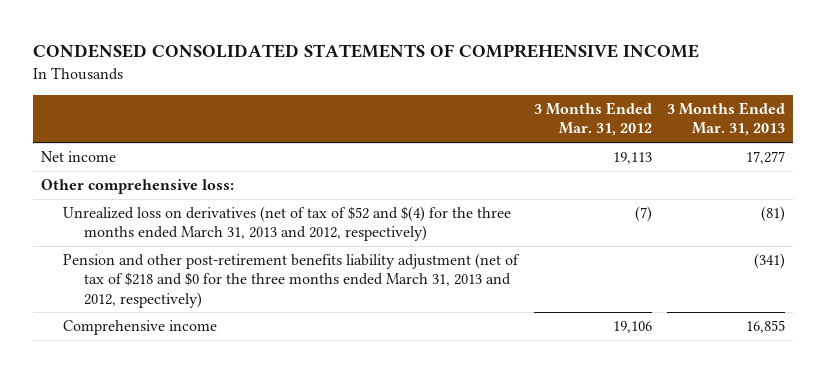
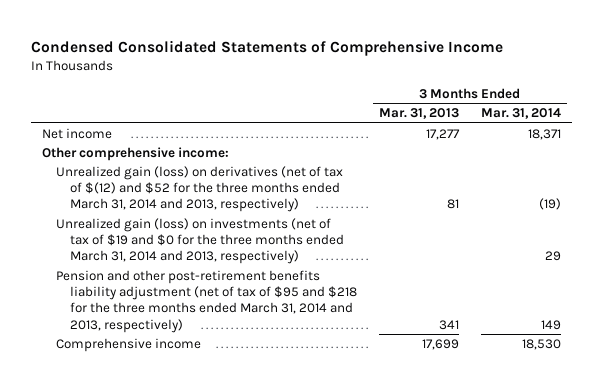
- CONDENSED CONSOLIDATED STATEMENTS OF COMPREHENSIVE INCOME
+ Condensed Consolidated Statements of Comprehensive Income
- | 3 Months Ended Mar. 31, 2012 | 3 Months Ended Mar. 31, 2013
+ | 3 Months Ended Mar. 31, 2013 | 3 Months Ended Mar. 31, 2014
- Other comprehensive loss:
- Unrealized loss on derivatives (net of tax of $52 and $(4) for the three months ended March 31, 2013 and 2012, respectively) | (7) | (81)
- Pension and other post-retirement benefits liability adjustment (net of tax of $218 and $0 for the three months ended March 31, 2013 and 2012, respectively) | | (341)
- Comprehensive income | 19,106 | 16,855
+ Other comprehensive income:
+ Unrealized gain (loss) on derivatives (net of tax of $(12) and $52 for the three months ended March 31, 2014 and 2013, respectively) | 81 | (19)
+ Unrealized gain (loss) on investments (net of tax of $19 and $0 for the three months ended March 31, 2014 and 2013, respectively) | | 29
+ Pension and other post-retirement benefits liability adjustment (net of tax of $95 and $218 for the three months ended March 31, 2014 and 2013, respectively) | 341 | 149
+ Comprehensive income | 17,699 | 18,530

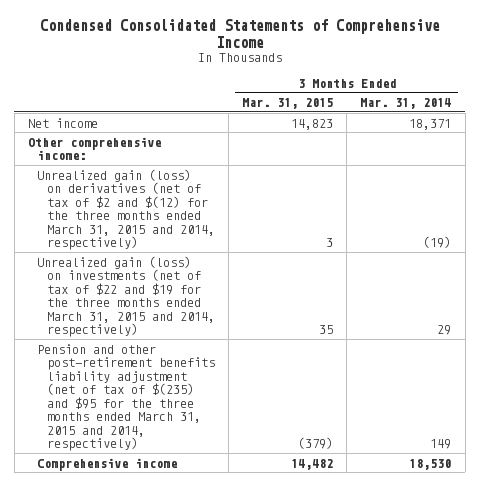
- | 3 Months Ended Mar. 31, 2013 | 3 Months Ended Mar. 31, 2014
+ | 3 Months Ended Mar. 31, 2015 | 3 Months Ended Mar. 31, 2014
- Unrealized gain (loss) on derivatives (net of tax of $(12) and $52 for the three months ended March 31, 2014 and 2013, respectively) | 81 | (19)
- Unrealized gain (loss) on investments (net of tax of $19 and $0 for the three months ended March 31, 2014 and 2013, respectively) | | 29
- Pension and other post-retirement benefits liability adjustment (net of tax of $95 and $218 for the three months ended March 31, 2014 and 2013, respectively) | 341 | 149
+ Unrealized gain (loss) on derivatives (net of tax of $2 and $(12) for the three months ended March 31, 2015 and 2014, respectively) | 3 | (19)
+ Unrealized gain (loss) on investments (net of tax of $22 and $19 for the three months ended March 31, 2015 and 2014, respectively) | 35 | 29
+ Pension and other post-retirement benefits liability adjustment (net of tax of $(235) and $95 for the three months ended March 31, 2015 and 2014, respectively) | (379) | 149

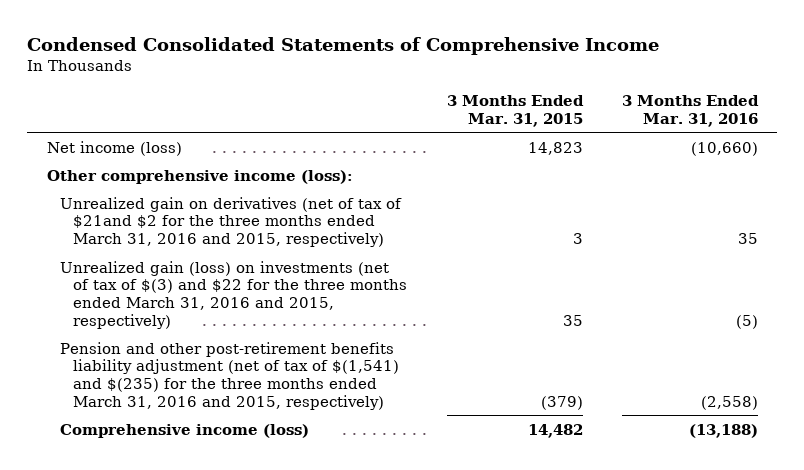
- | 3 Months Ended Mar. 31, 2015 | 3 Months Ended Mar. 31, 2014
+ | 3 Months Ended Mar. 31, 2015 | 3 Months Ended Mar. 31, 2016
- Net income | 14,823 | 18,371
- Other comprehensive income:
- Unrealized gain (loss) on derivatives (net of tax of $2 and $(12) for the three months ended March 31, 2015 and 2014, respectively) | 3 | (19)
- Unrealized gain (loss) on investments (net of tax of $22 and $19 for the three months ended March 31, 2015 and 2014, respectively) | 35 | 29
- Pension and other post-retirement benefits liability adjustment (net of tax of $(235) and $95 for the three months ended March 31, 2015 and 2014, respectively) | (379) | 149
- Comprehensive income | 14,482 | 18,530
+ Net income (loss) | 14,823 | (10,660)
+ Other comprehensive income (loss):
+ Unrealized gain on derivatives (net of tax of $21and $2 for the three months ended March 31, 2016 and 2015, respectively) | 3 | 35
+ Unrealized gain (loss) on investments (net of tax of $(3) and $22 for the three months ended March 31, 2016 and 2015, respectively) | 35 | (5)
+ Pension and other post-retirement benefits liability adjustment (net of tax of $(1,541) and $(235) for the three months ended March 31, 2016 and 2015, respectively) | (379) | (2,558)
+ Comprehensive income (loss) | 14,482 | (13,188)

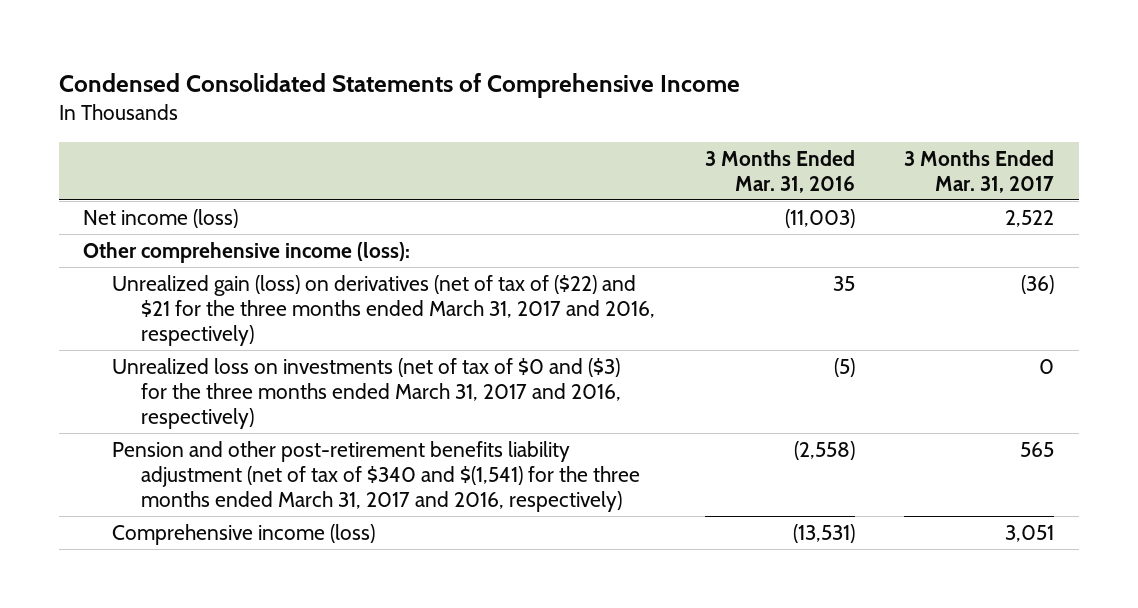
- | 3 Months Ended Mar. 31, 2015 | 3 Months Ended Mar. 31, 2016
+ | 3 Months Ended Mar. 31, 2016 | 3 Months Ended Mar. 31, 2017
- Net income (loss) | 14,823 | (10,660)
+ Net income (loss) | (11,003) | 2,522
- Unrealized gain on derivatives (net of tax of $21and $2 for the three months ended March 31, 2016 and 2015, respectively) | 3 | 35
- Unrealized gain (loss) on investments (net of tax of $(3) and $22 for the three months ended March 31, 2016 and 2015, respectively) | 35 | (5)
- Pension and other post-retirement benefits liability adjustment (net of tax of $(1,541) and $(235) for the three months ended March 31, 2016 and 2015, respectively) | (379) | (2,558)
- Comprehensive income (loss) | 14,482 | (13,188)
+ Unrealized gain (loss) on derivatives (net of tax of ($22) and $21 for the three months ended March 31, 2017 and 2016, respectively) | 35 | (36)
+ Unrealized loss on investments (net of tax of $0 and ($3) for the three months ended March 31, 2017 and 2016, respectively) | (5) | 0
+ Pension and other post-retirement benefits liability adjustment (net of tax of $340 and $(1,541) for the three months ended March 31, 2017 and 2016, respectively) | (2,558) | 565
+ Comprehensive income (loss) | (13,531) | 3,051

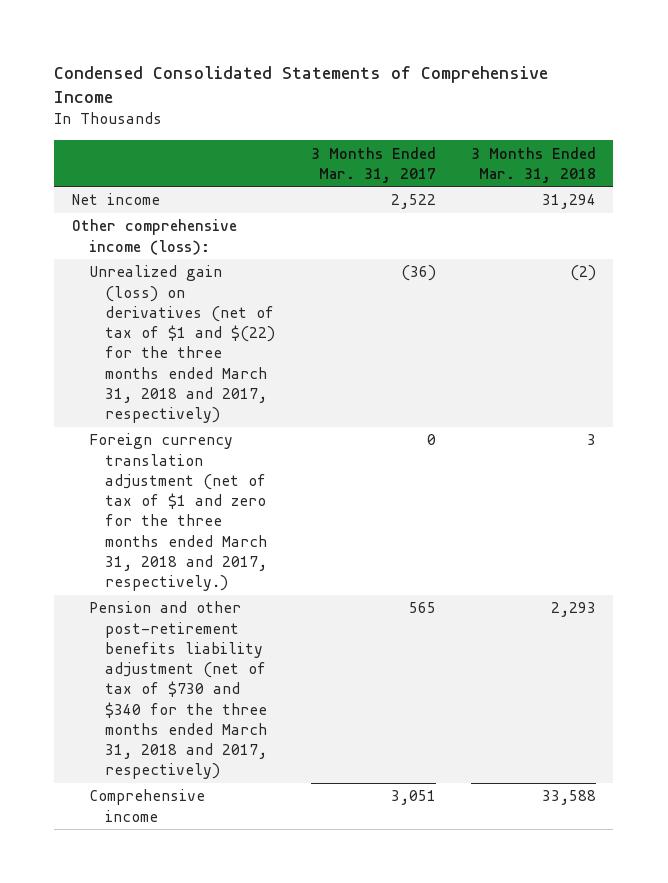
- | 3 Months Ended Mar. 31, 2016 | 3 Months Ended Mar. 31, 2017
+ | 3 Months Ended Mar. 31, 2017 | 3 Months Ended Mar. 31, 2018
- Net income (loss) | (11,003) | 2,522
+ Net income | 2,522 | 31,294
- Unrealized gain (loss) on derivatives (net of tax of ($22) and $21 for the three months ended March 31, 2017 and 2016, respectively) | 35 | (36)
- Unrealized loss on investments (net of tax of $0 and ($3) for the three months ended March 31, 2017 and 2016, respectively) | (5) | 0
- Pension and other post-retirement benefits liability adjustment (net of tax of $340 and $(1,541) for the three months ended March 31, 2017 and 2016, respectively) | (2,558) | 565
- Comprehensive income (loss) | (13,531) | 3,051
+ Unrealized gain (loss) on derivatives (net of tax of $1 and $(22) for the three months ended March 31, 2018 and 2017, respectively) | (36) | (2)
+ Foreign currency translation adjustment (net of tax of $1 and zero for the three months ended March 31, 2018 and 2017, respectively.) | 0 | 3
+ Pension and other post-retirement benefits liability adjustment (net of tax of $730 and $340 for the three months ended March 31, 2018 and 2017, respectively) | 565 | 2,293
+ Comprehensive income | 3,051 | 33,588

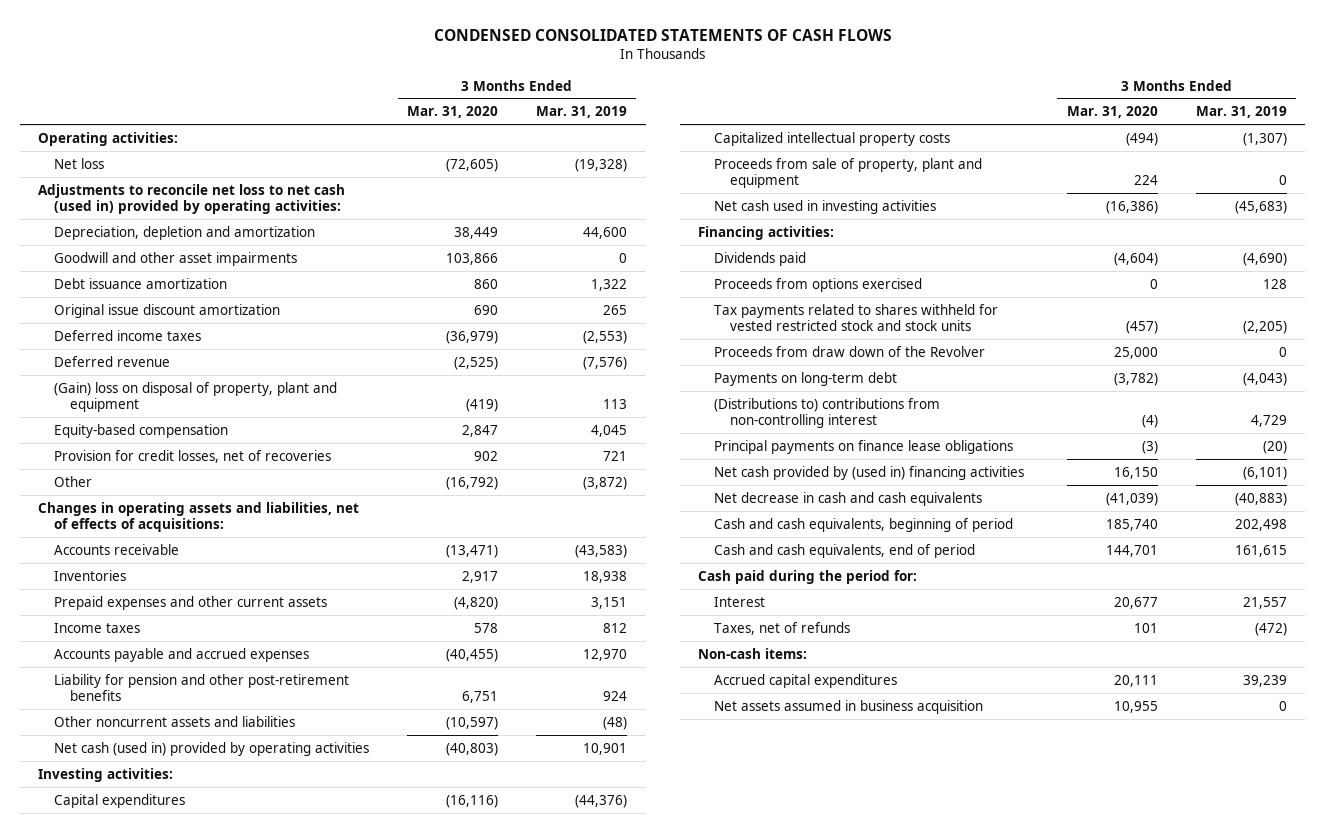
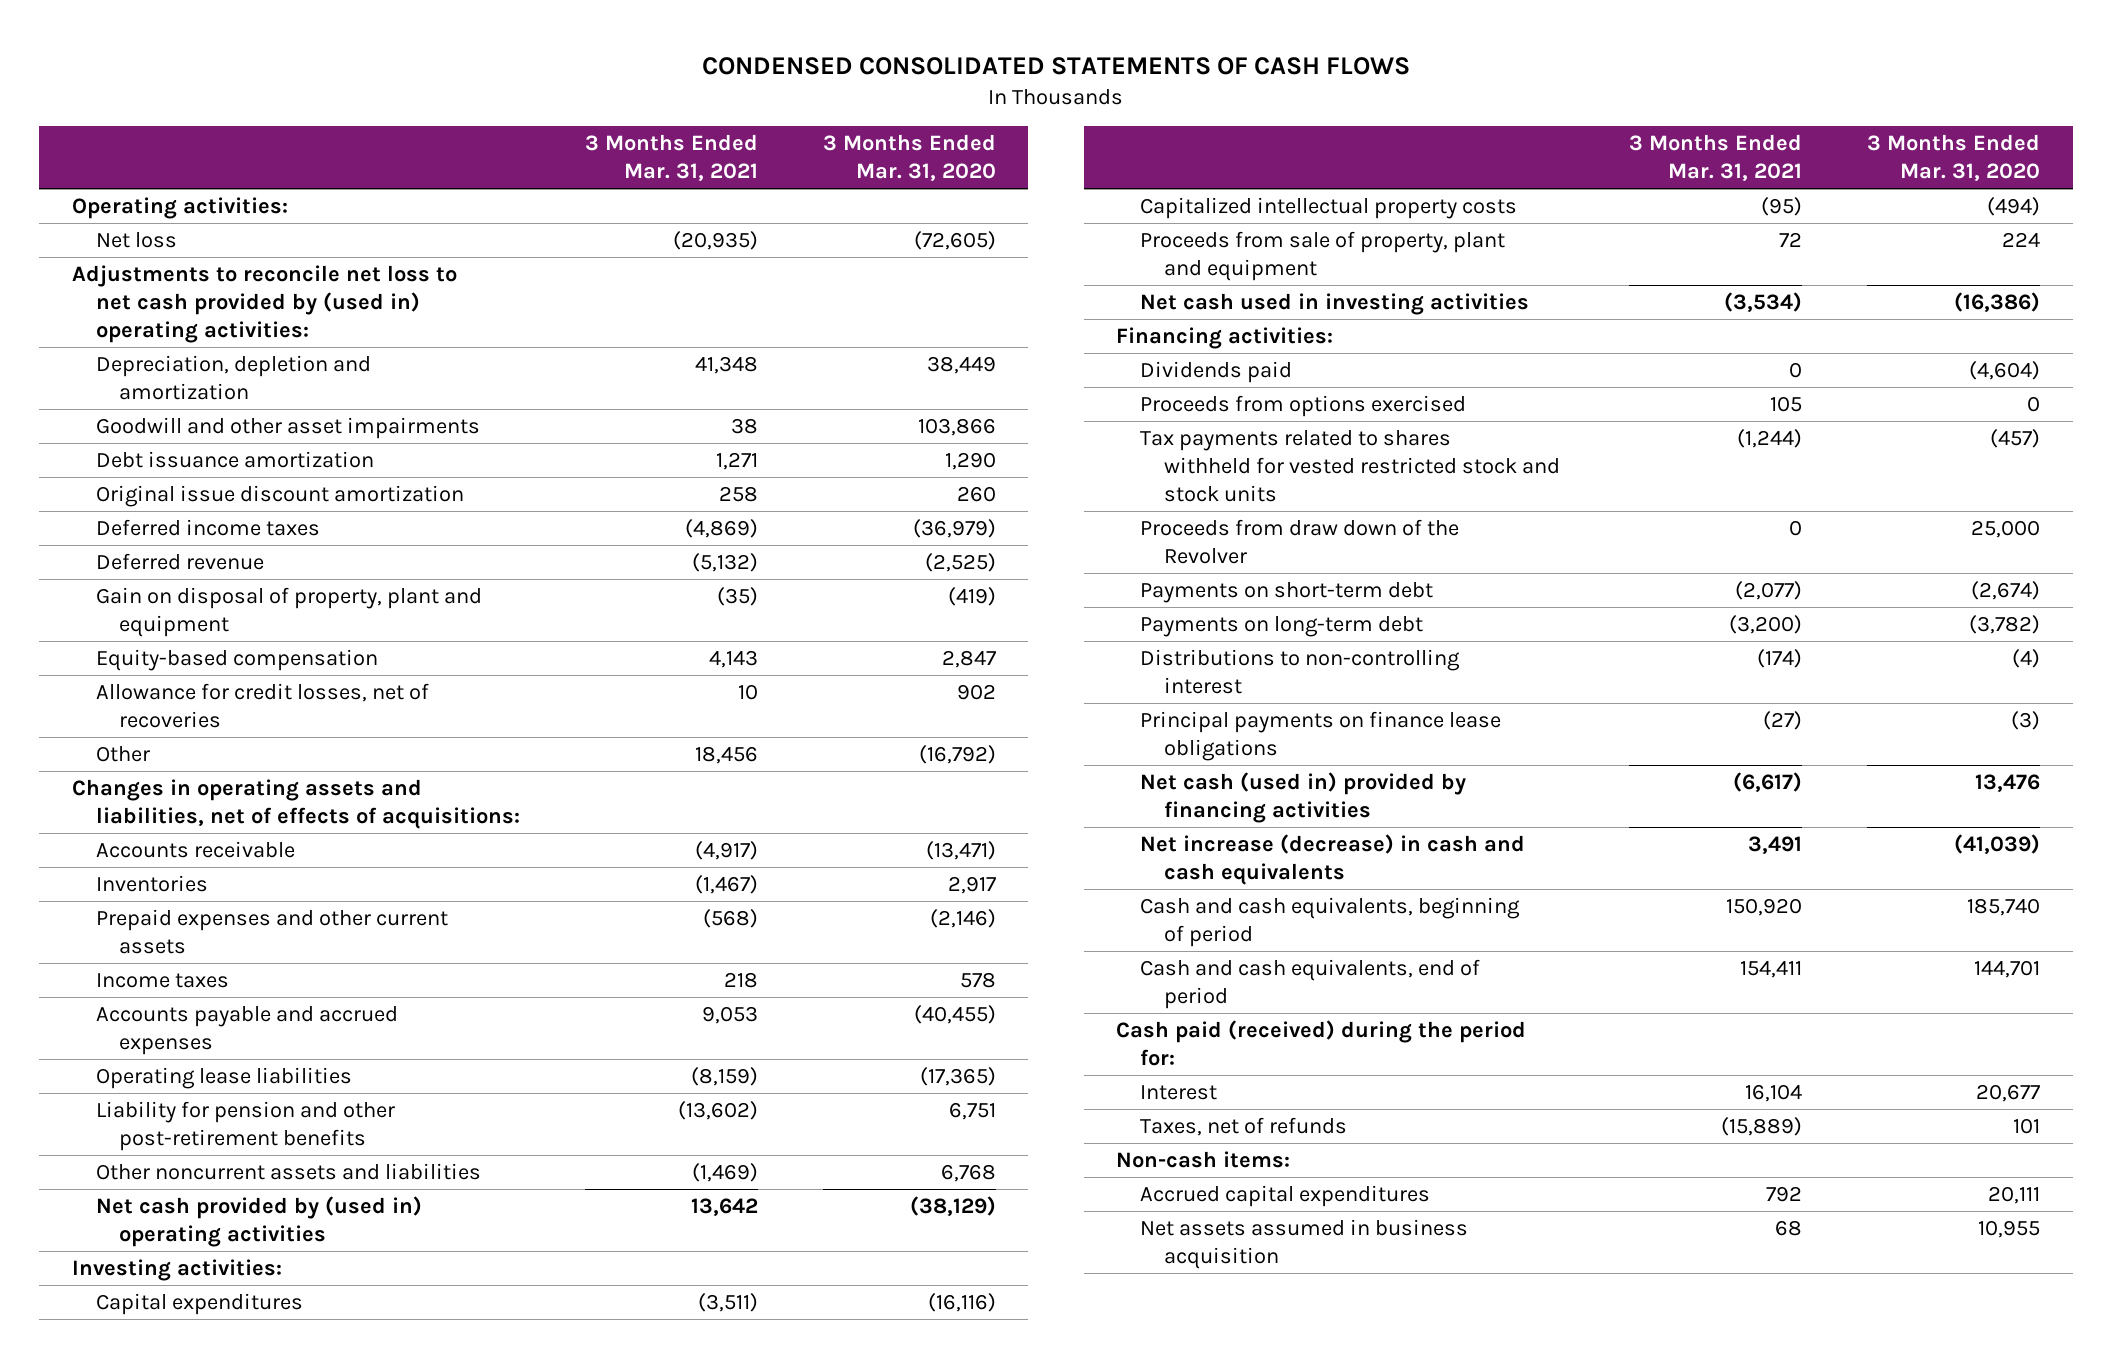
- | 3 Months Ended Mar. 31, 2020 | 3 Months Ended Mar. 31, 2019
+ | 3 Months Ended Mar. 31, 2021 | 3 Months Ended Mar. 31, 2020
- Adjustments to reconcile net loss to net cash (used in) provided by operating activities:
+ Adjustments to reconcile net loss to net cash provided by (used in) operating activities:
- Debt issuance amortization | 860 | 1,322
- Original issue discount amortization | 690 | 265
+ Debt issuance amortization | 1,271 | 1,290
+ Original issue discount amortization | 258 | 260
- (Gain) loss on disposal of property, plant and equipment | (419) | 113
+ Gain on disposal of property, plant and equipment | (35) | (419)
- Provision for credit losses, net of recoveries | 902 | 721
+ Allowance for credit losses, net of recoveries | 10 | 902
- Prepaid expenses and other current assets | (4,820) | 3,151
+ Prepaid expenses and other current assets | (568) | (2,146)
+ Operating lease liabilities | (8,159) | (17,365)
- Other noncurrent assets and liabilities | (10,597) | (48)
- Net cash (used in) provided by operating activities | (40,803) | 10,901
+ Other noncurrent assets and liabilities | (1,469) | 6,768
+ Net cash provided by (used in) operating activities | 13,642 | (38,129)
+ Payments on short-term debt | (2,077) | (2,674)
- (Distributions to) contributions from non-controlling interest | (4) | 4,729
+ Distributions to non-controlling interest | (174) | (4)
- Net cash provided by (used in) financing activities | 16,150 | (6,101)
- Net decrease in cash and cash equivalents | (41,039) | (40,883)
+ Net cash (used in) provided by financing activities | (6,617) | 13,476
+ Net increase (decrease) in cash and cash equivalents | 3,491 | (41,039)
- Cash paid during the period for:
+ Cash paid (received) during the period for:

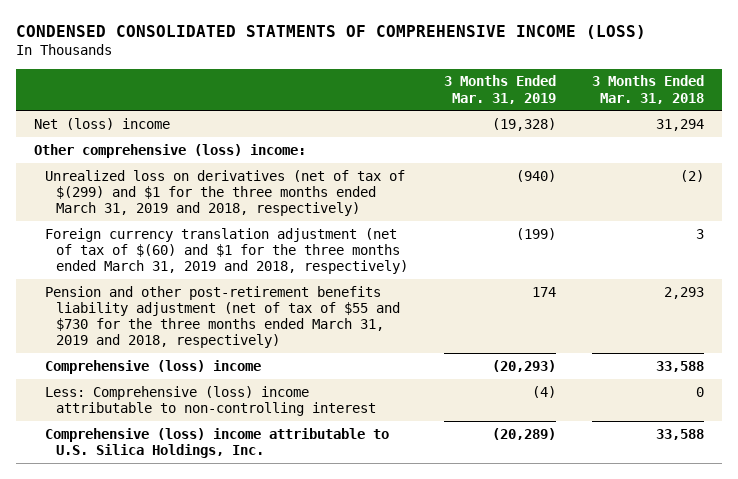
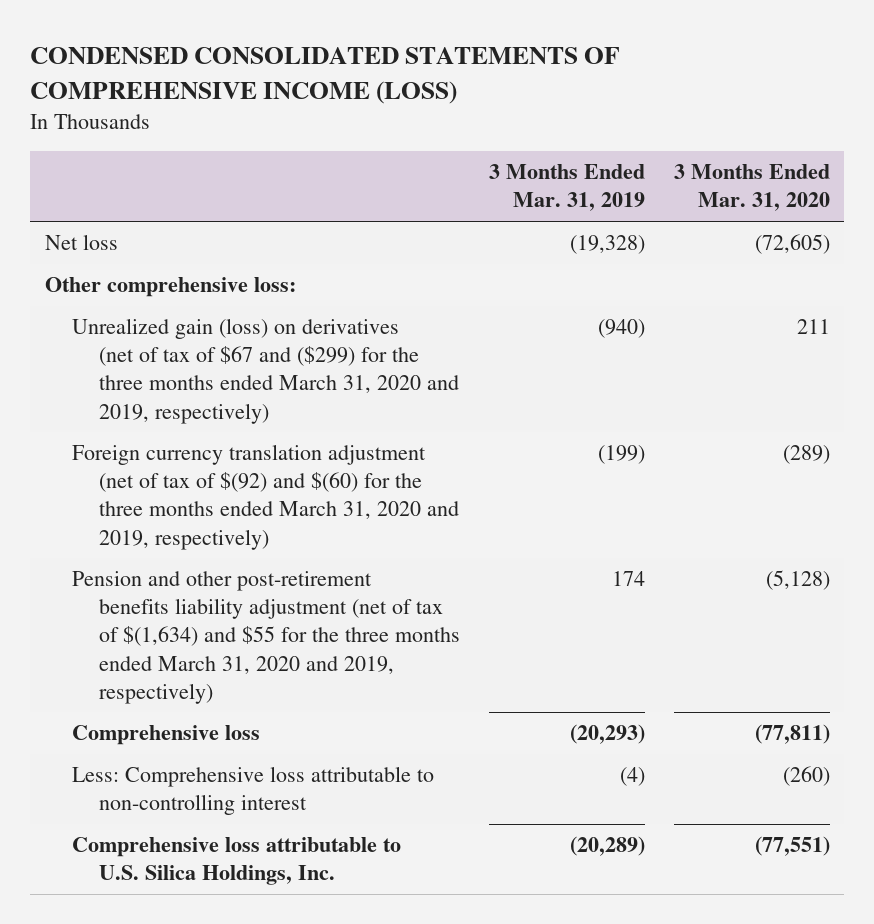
- CONDENSED CONSOLIDATED STATMENTS OF COMPREHENSIVE INCOME (LOSS)
+ CONDENSED CONSOLIDATED STATEMENTS OF COMPREHENSIVE INCOME (LOSS)
- | 3 Months Ended Mar. 31, 2019 | 3 Months Ended Mar. 31, 2018
+ | 3 Months Ended Mar. 31, 2019 | 3 Months Ended Mar. 31, 2020
- Net (loss) income | (19,328) | 31,294
- Other comprehensive (loss) income:
- Unrealized loss on derivatives (net of tax of $(299) and $1 for the three months ended March 31, 2019 and 2018, respectively) | (940) | (2)
- Foreign currency translation adjustment (net of tax of $(60) and $1 for the three months ended March 31, 2019 and 2018, respectively) | (199) | 3
- Pension and other post-retirement benefits liability adjustment (net of tax of $55 and $730 for the three months ended March 31, 2019 and 2018, respectively) | 174 | 2,293
- Comprehensive (loss) income | (20,293) | 33,588
- Less: Comprehensive (loss) income attributable to non-controlling interest | (4) | 0
- Comprehensive (loss) income attributable to U.S. Silica Holdings, Inc. | (20,289) | 33,588
+ Net loss | (19,328) | (72,605)
+ Other comprehensive loss:
+ Unrealized gain (loss) on derivatives (net of tax of $67 and ($299) for the three months ended March 31, 2020 and 2019, respectively) | (940) | 211
+ Foreign currency translation adjustment (net of tax of $(92) and $(60) for the three months ended March 31, 2020 and 2019, respectively) | (199) | (289)
+ Pension and other post-retirement benefits liability adjustment (net of tax of $(1,634) and $55 for the three months ended March 31, 2020 and 2019, respectively) | 174 | (5,128)
+ Comprehensive loss | (20,293) | (77,811)
+ Less: Comprehensive loss attributable to non-controlling interest | (4) | (260)
+ Comprehensive loss attributable to U.S. Silica Holdings, Inc. | (20,289) | (77,551)

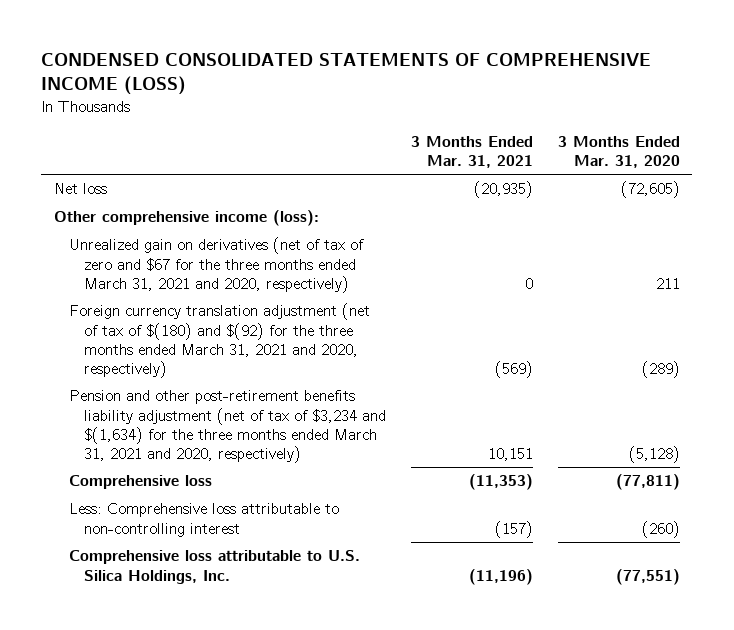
- | 3 Months Ended Mar. 31, 2019 | 3 Months Ended Mar. 31, 2020
+ | 3 Months Ended Mar. 31, 2021 | 3 Months Ended Mar. 31, 2020
- Other comprehensive loss:
- Unrealized gain (loss) on derivatives (net of tax of $67 and ($299) for the three months ended March 31, 2020 and 2019, respectively) | (940) | 211
- Foreign currency translation adjustment (net of tax of $(92) and $(60) for the three months ended March 31, 2020 and 2019, respectively) | (199) | (289)
- Pension and other post-retirement benefits liability adjustment (net of tax of $(1,634) and $55 for the three months ended March 31, 2020 and 2019, respectively) | 174 | (5,128)
+ Other comprehensive income (loss):
+ Unrealized gain on derivatives (net of tax of zero and $67 for the three months ended March 31, 2021 and 2020, respectively) | 0 | 211
+ Foreign currency translation adjustment (net of tax of $(180) and $(92) for the three months ended March 31, 2021 and 2020, respectively) | (569) | (289)
+ Pension and other post-retirement benefits liability adjustment (net of tax of $3,234 and $(1,634) for the three months ended March 31, 2021 and 2020, respectively) | 10,151 | (5,128)

